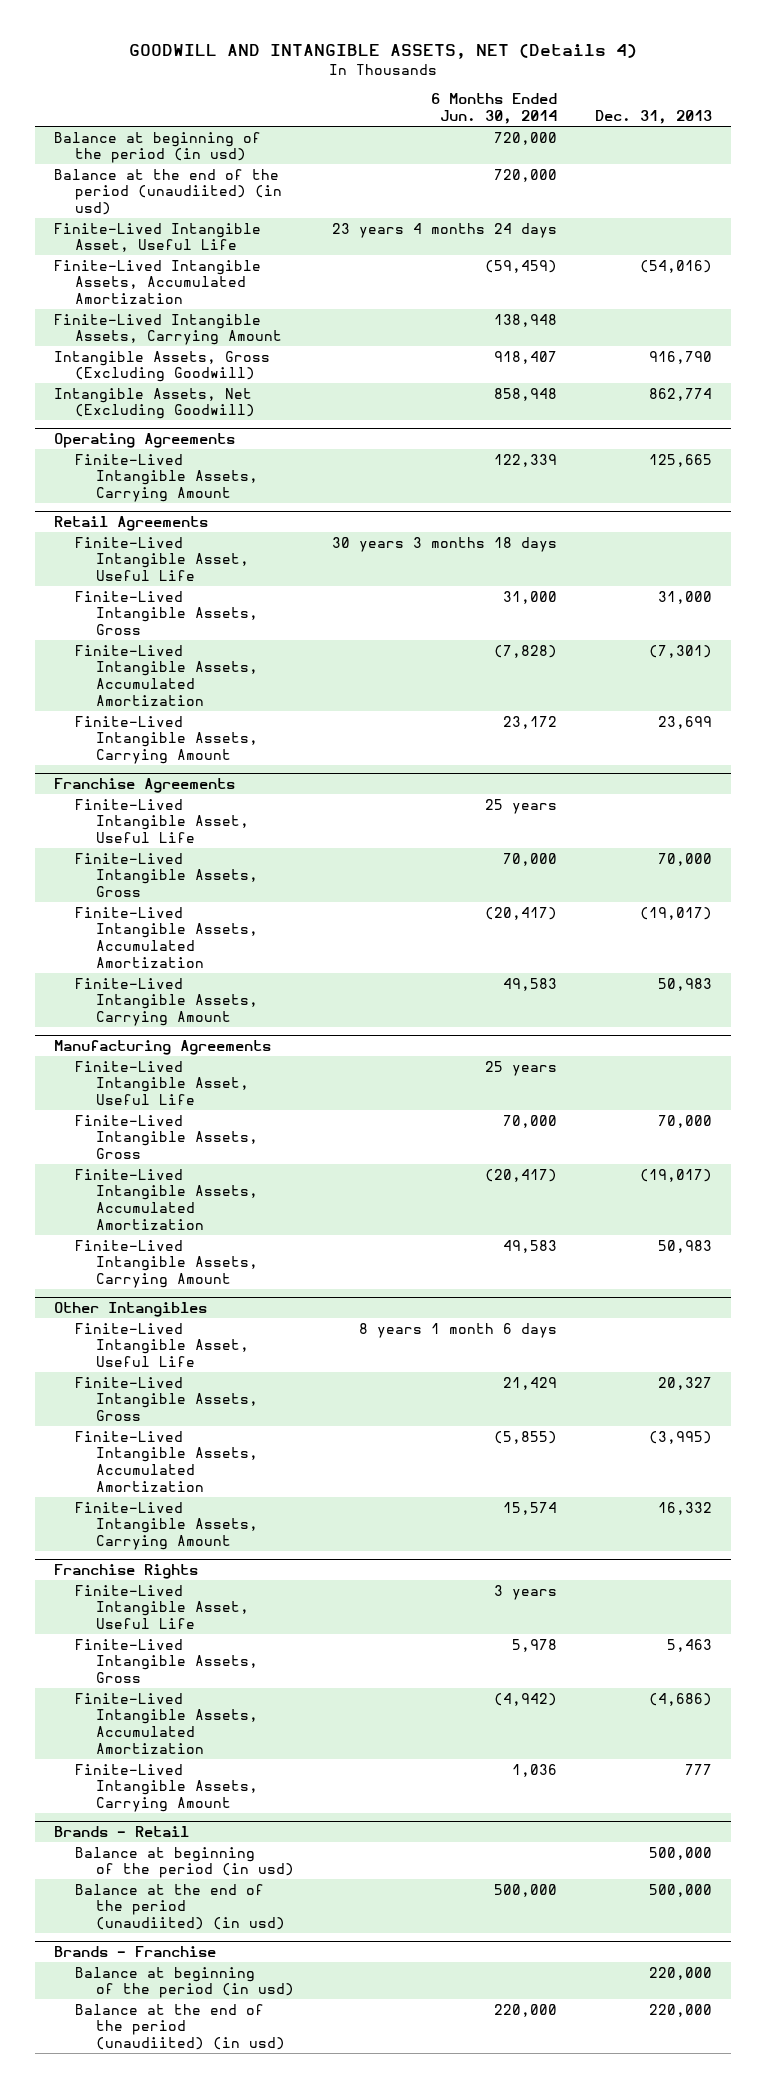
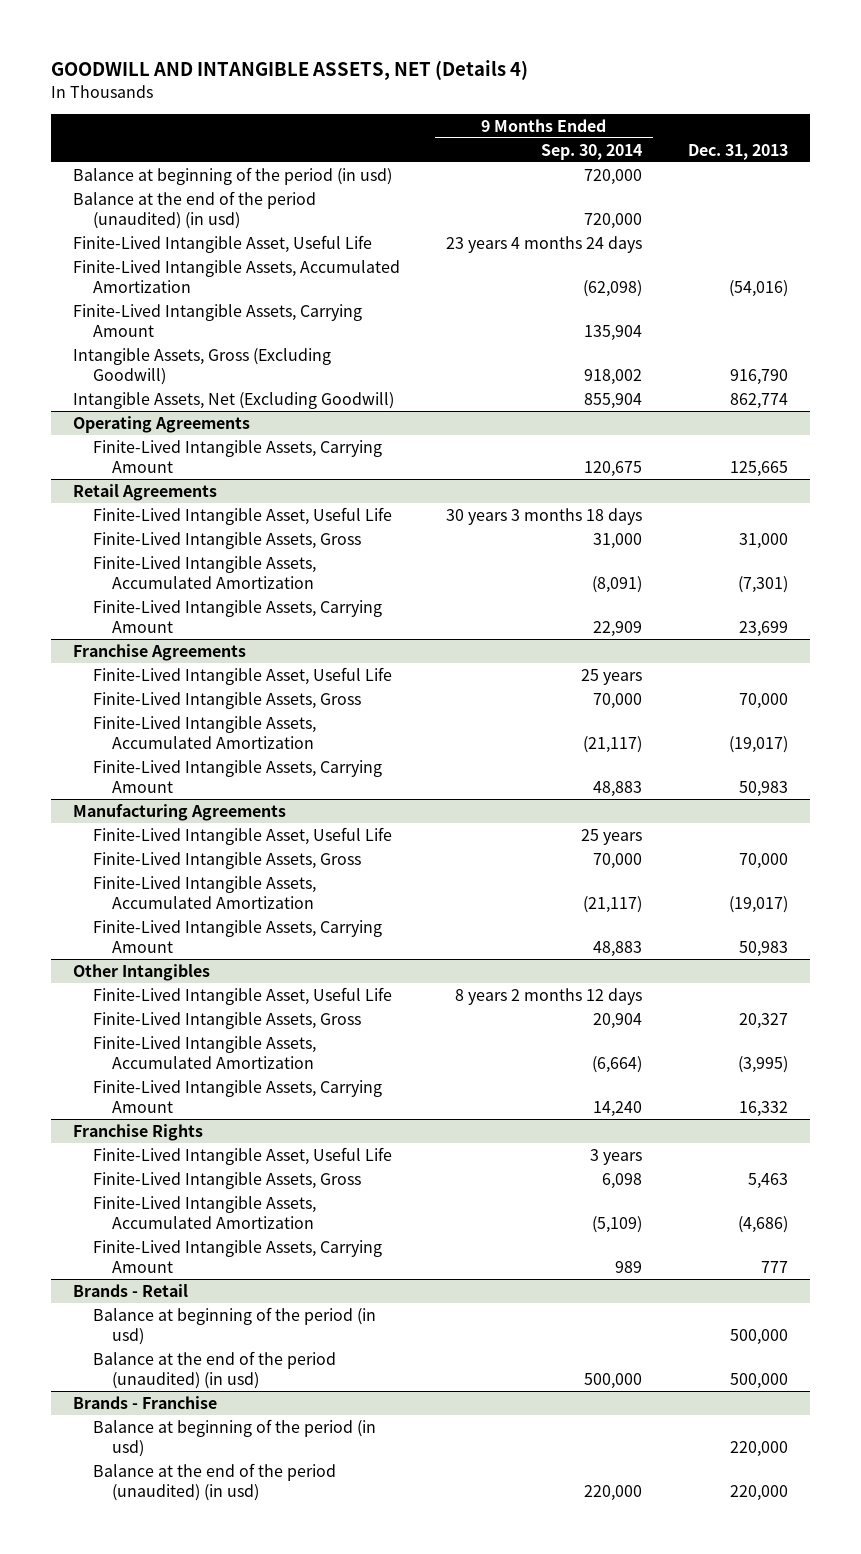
- | 6 Months Ended Jun. 30, 2014 | Dec. 31, 2013
+ | 9 Months Ended Sep. 30, 2014 | Dec. 31, 2013
- Balance at the end of the period (unaudiited) (in usd) | 720,000 |
+ Balance at the end of the period (unaudited) (in usd) | 720,000 |
@ Brands - Retail
- Balance at the end of the period (unaudiited) (in usd) | 500,000 | 500,000
+ Balance at the end of the period (unaudited) (in usd) | 500,000 | 500,000
@ Brands - Franchise
- Balance at the end of the period (unaudiited) (in usd) | 220,000 | 220,000
+ Balance at the end of the period (unaudited) (in usd) | 220,000 | 220,000

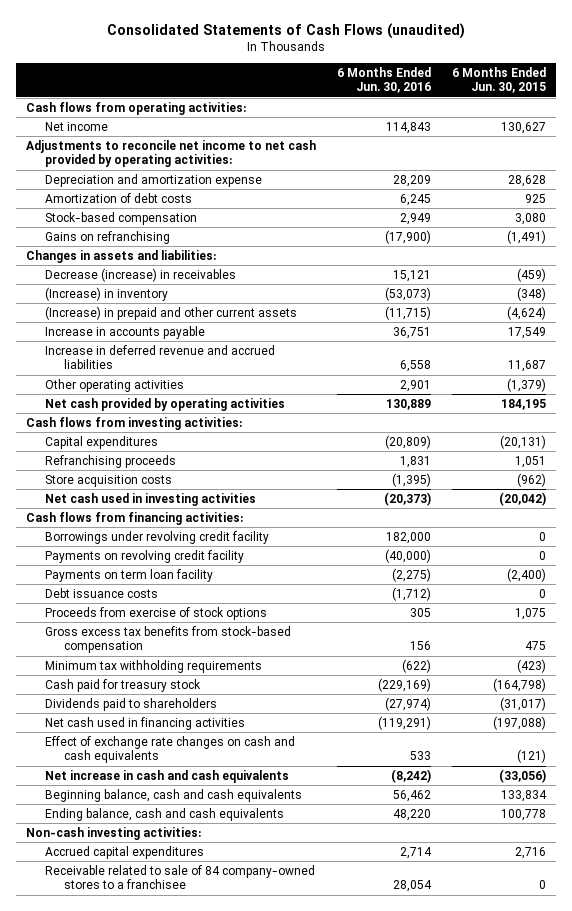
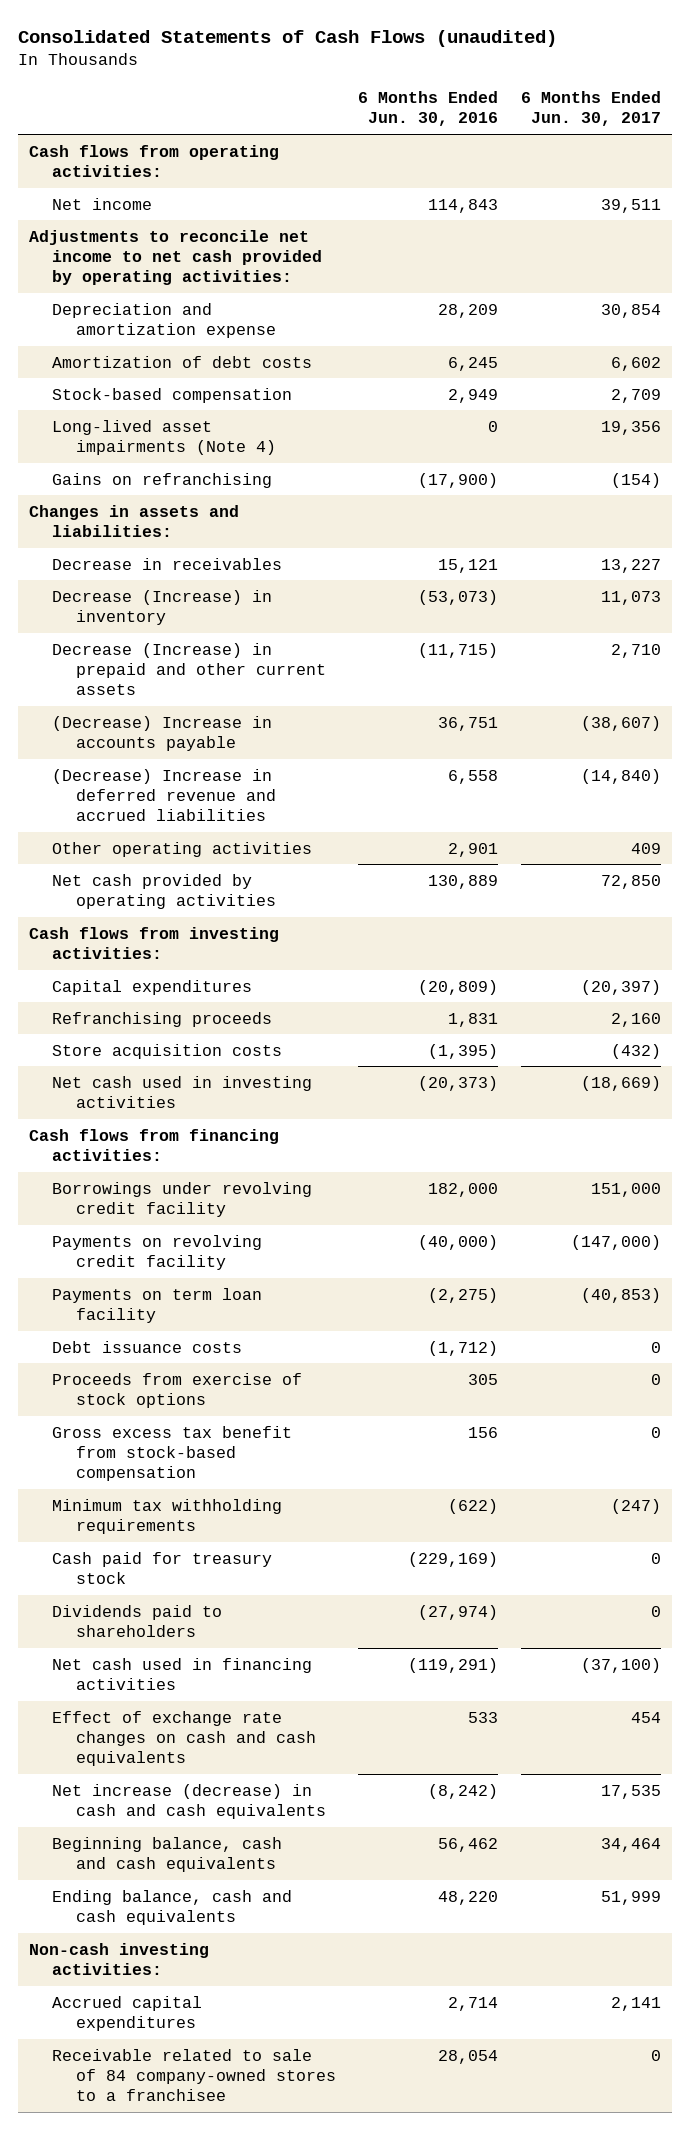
- | 6 Months Ended Jun. 30, 2016 | 6 Months Ended Jun. 30, 2015
+ | 6 Months Ended Jun. 30, 2016 | 6 Months Ended Jun. 30, 2017
+ Long-lived asset impairments (Note 4) | 0 | 19,356
- Decrease (increase) in receivables | 15,121 | (459)
- (Increase) in inventory | (53,073) | (348)
- (Increase) in prepaid and other current assets | (11,715) | (4,624)
- Increase in accounts payable | 36,751 | 17,549
- Increase in deferred revenue and accrued liabilities | 6,558 | 11,687
+ Decrease in receivables | 15,121 | 13,227
+ Decrease (Increase) in inventory | (53,073) | 11,073
+ Decrease (Increase) in prepaid and other current assets | (11,715) | 2,710
+ (Decrease) Increase in accounts payable | 36,751 | (38,607)
+ (Decrease) Increase in deferred revenue and accrued liabilities | 6,558 | (14,840)
- Gross excess tax benefits from stock-based compensation | 156 | 475
+ Gross excess tax benefit from stock-based compensation | 156 | 0
- Net increase in cash and cash equivalents | (8,242) | (33,056)
+ Net increase (decrease) in cash and cash equivalents | (8,242) | 17,535

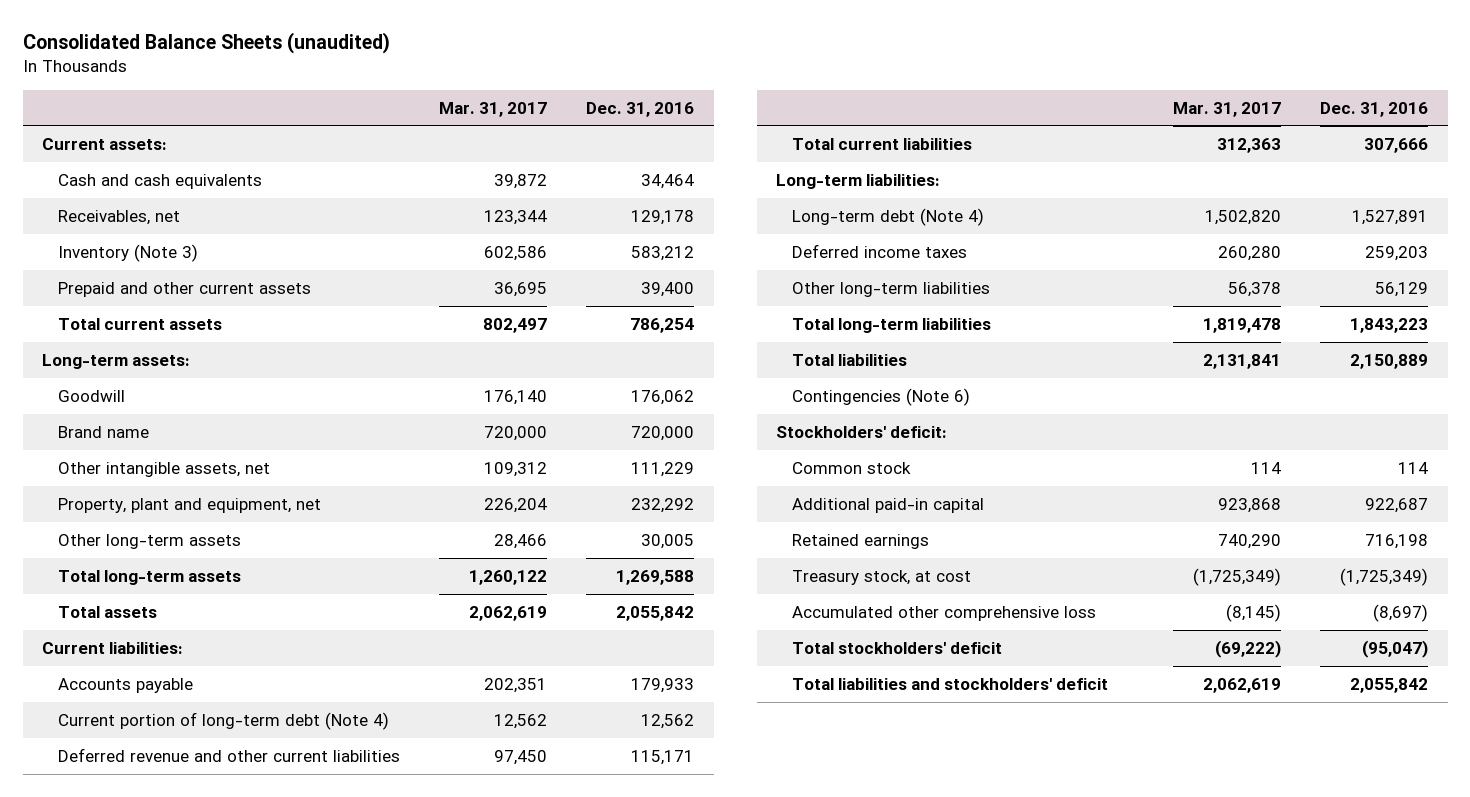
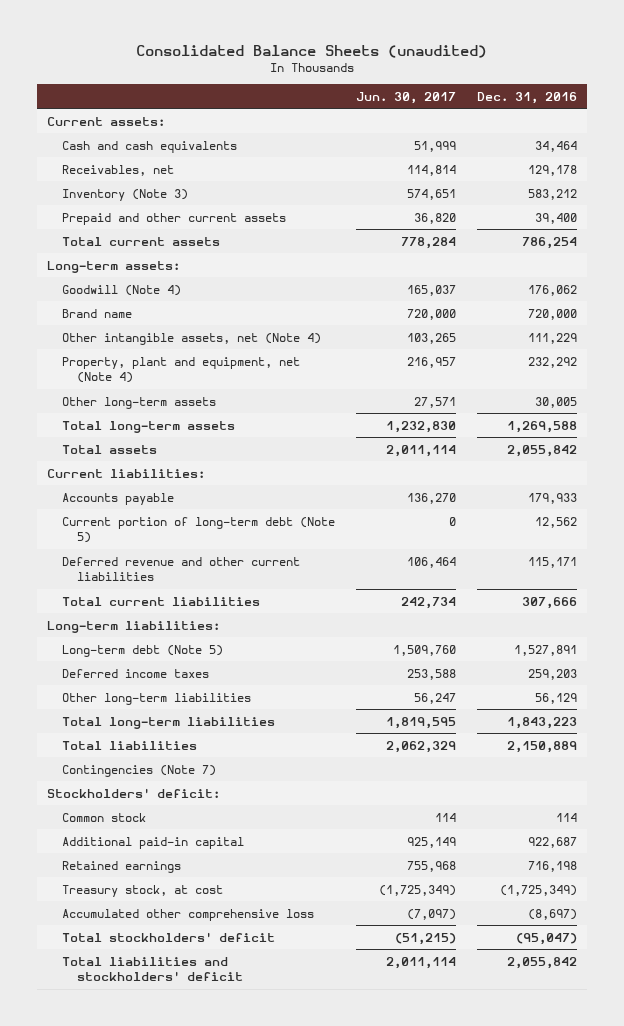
- | Mar. 31, 2017 | Dec. 31, 2016
+ | Jun. 30, 2017 | Dec. 31, 2016
- Goodwill | 176,140 | 176,062
+ Goodwill (Note 4) | 165,037 | 176,062
- Other intangible assets, net | 109,312 | 111,229
- Property, plant and equipment, net | 226,204 | 232,292
+ Other intangible assets, net (Note 4) | 103,265 | 111,229
+ Property, plant and equipment, net (Note 4) | 216,957 | 232,292
- Current portion of long-term debt (Note 4) | 12,562 | 12,562
+ Current portion of long-term debt (Note 5) | 0 | 12,562
- Long-term debt (Note 4) | 1,502,820 | 1,527,891
+ Long-term debt (Note 5) | 1,509,760 | 1,527,891
- Contingencies (Note 6)
+ Contingencies (Note 7)

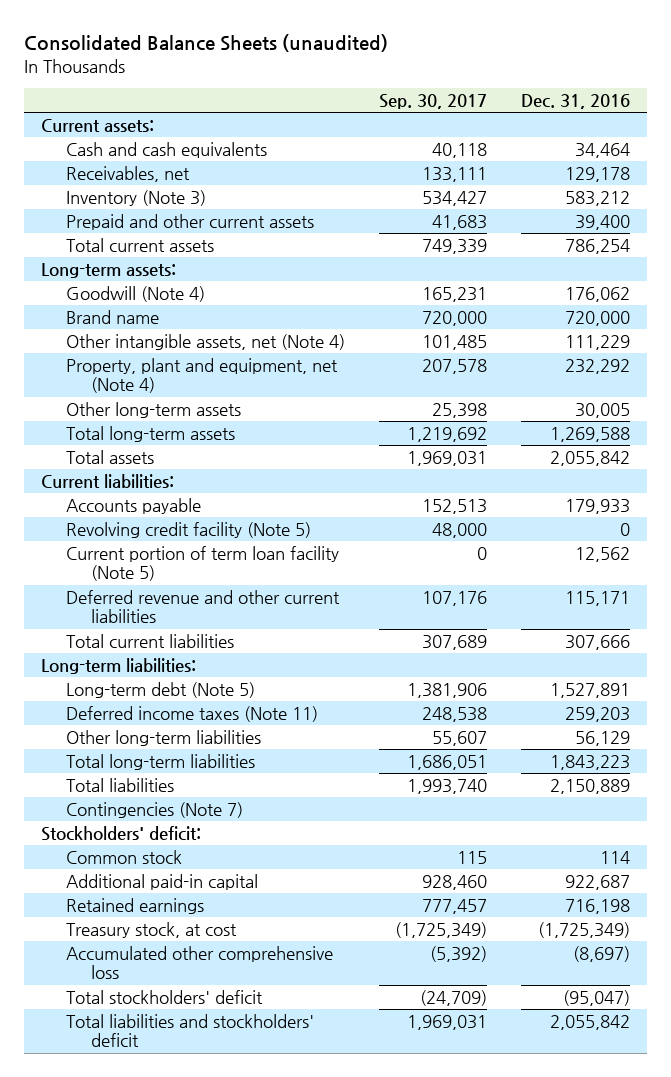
- | Jun. 30, 2017 | Dec. 31, 2016
+ | Sep. 30, 2017 | Dec. 31, 2016
- Current portion of long-term debt (Note 5) | 0 | 12,562
+ Revolving credit facility (Note 5) | 48,000 | 0
+ Current portion of term loan facility (Note 5) | 0 | 12,562
- Deferred income taxes | 253,588 | 259,203
+ Deferred income taxes (Note 11) | 248,538 | 259,203

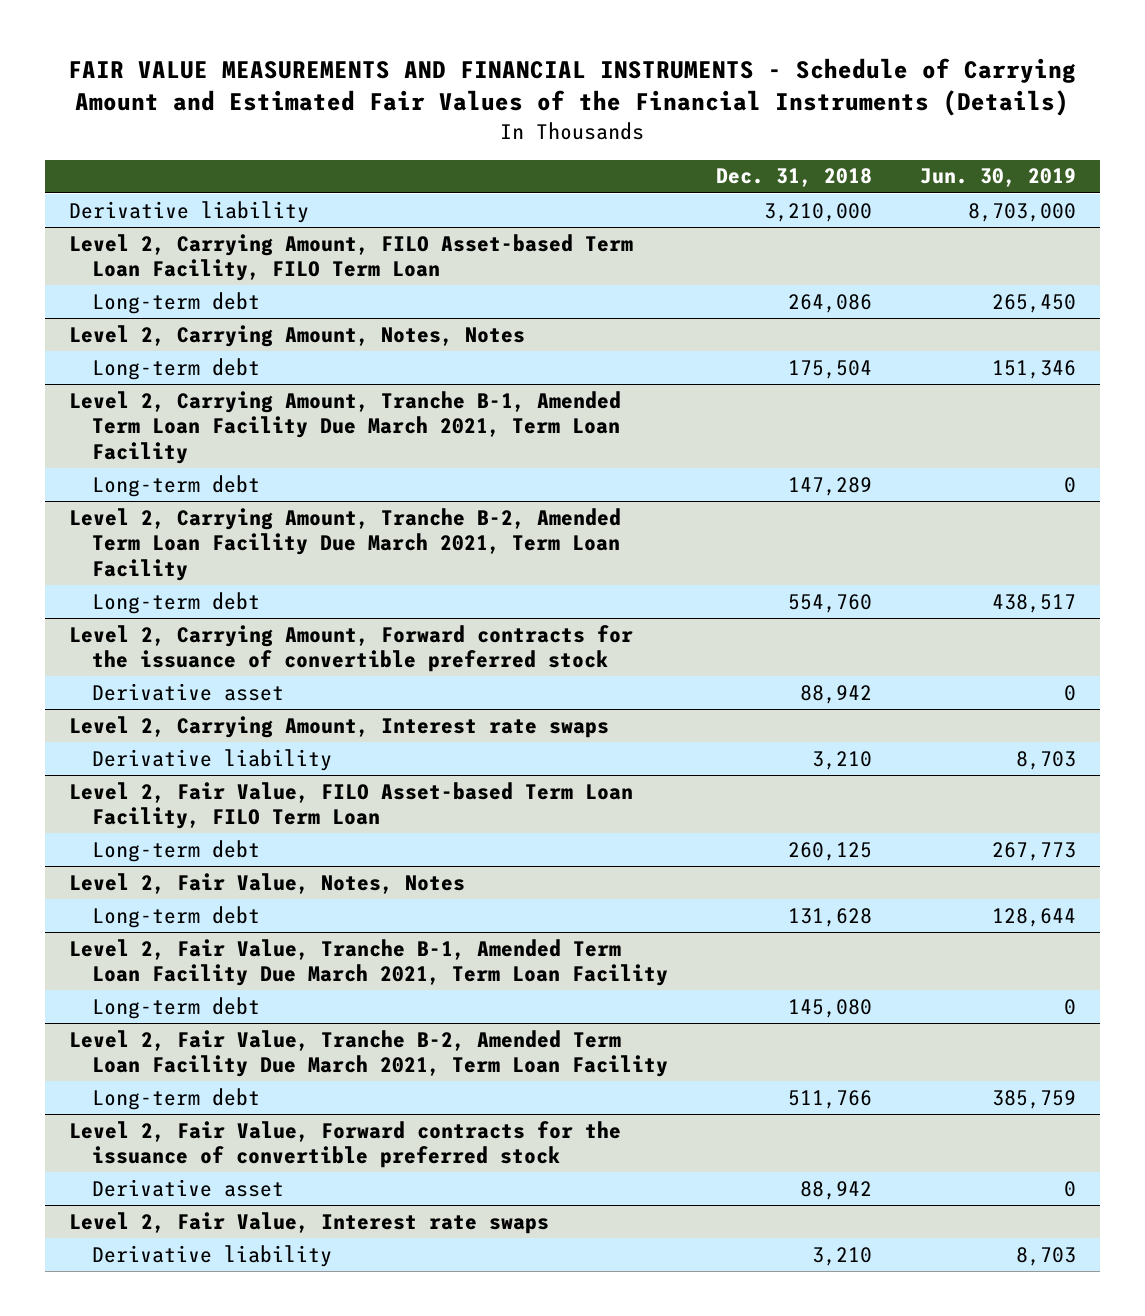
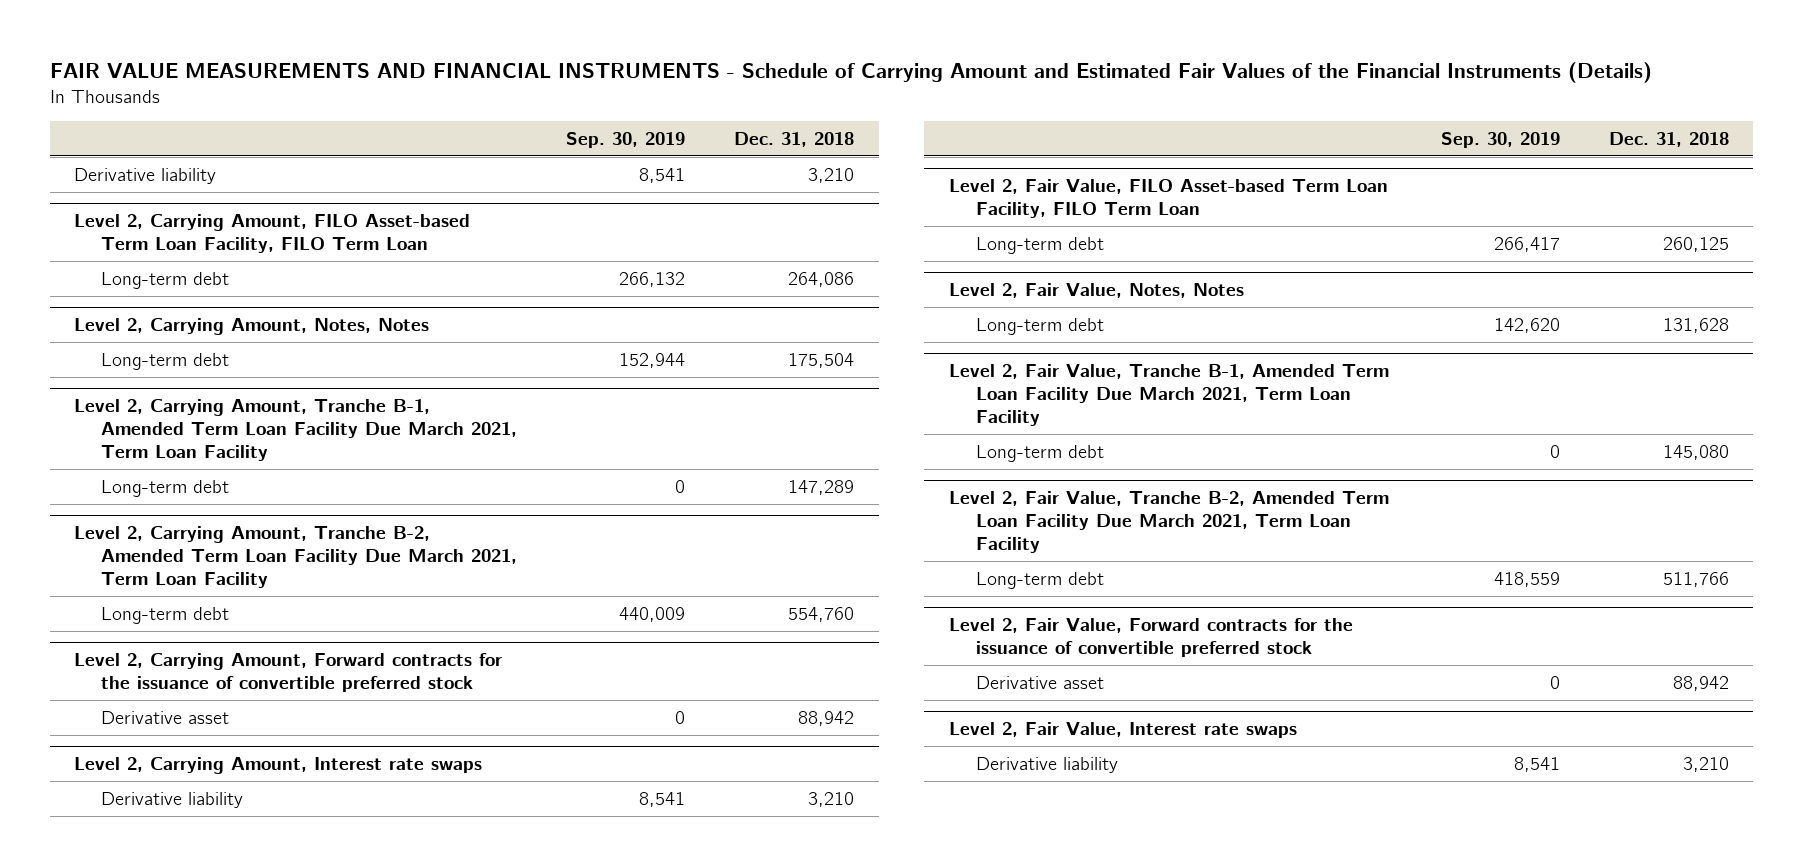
- | Dec. 31, 2018 | Jun. 30, 2019
+ | Sep. 30, 2019 | Dec. 31, 2018
- Derivative liability | 3,210,000 | 8,703,000
+ Derivative liability | 8,541 | 3,210

